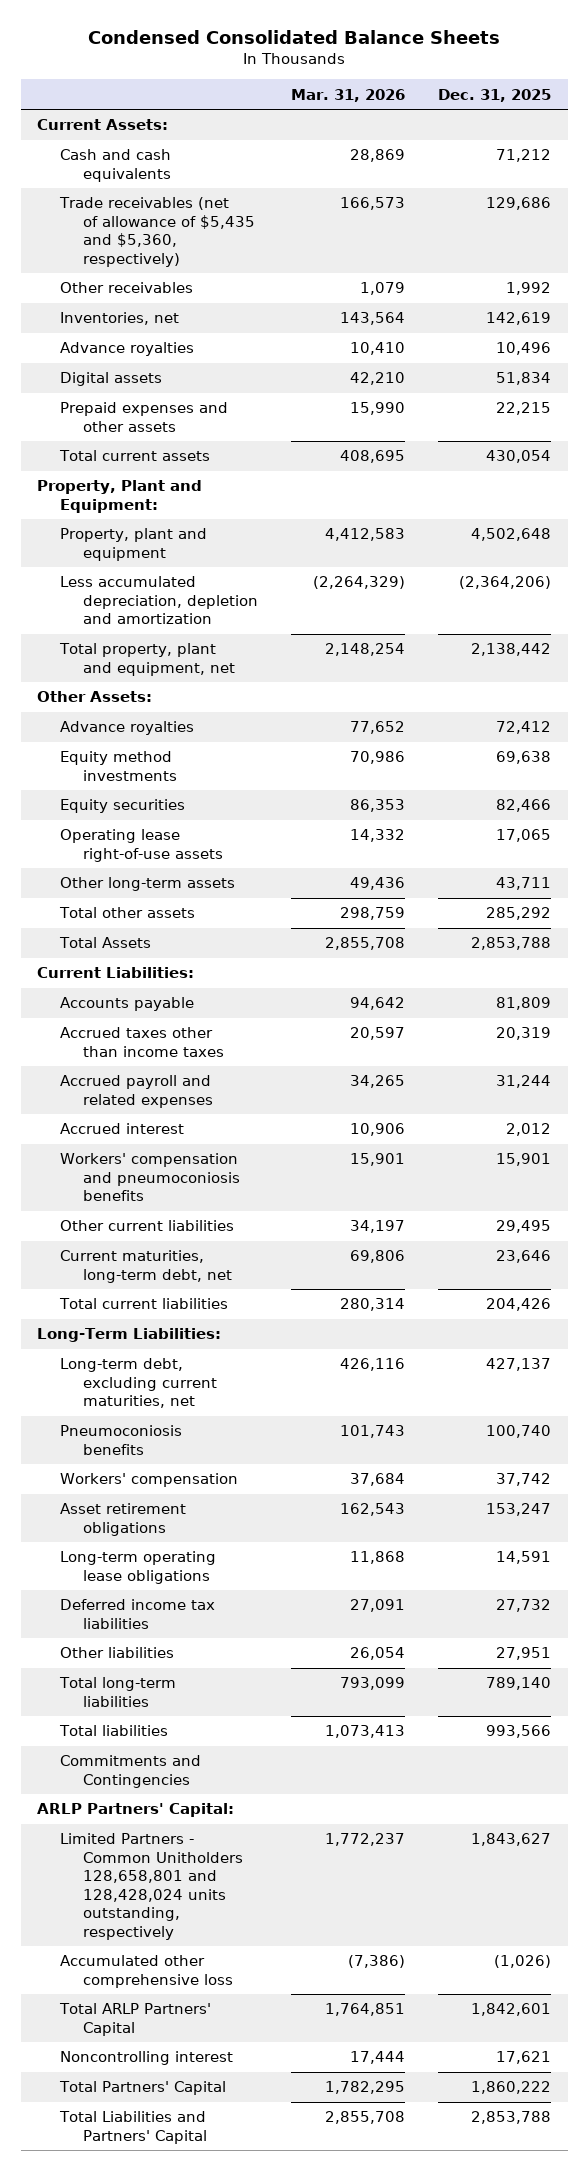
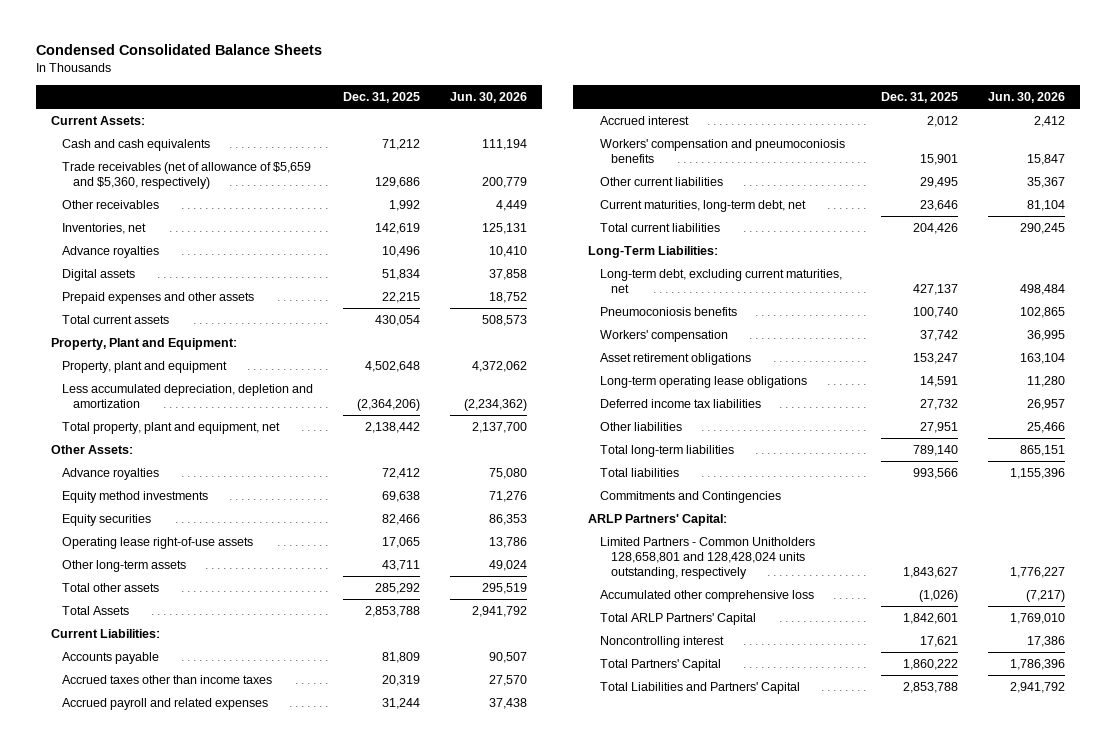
- | Mar. 31, 2026 | Dec. 31, 2025
+ | Dec. 31, 2025 | Jun. 30, 2026
- Trade receivables (net of allowance of $5,435 and $5,360, respectively) | 166,573 | 129,686
+ Trade receivables (net of allowance of $5,659 and $5,360, respectively) | 129,686 | 200,779

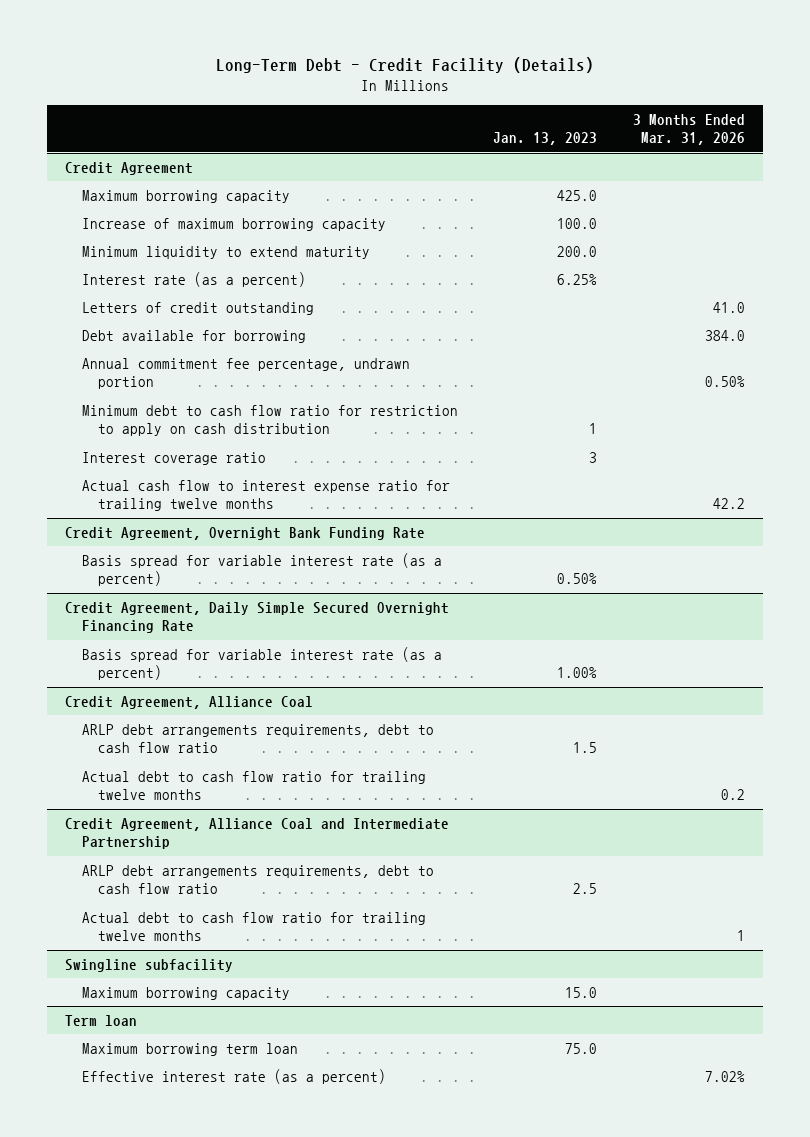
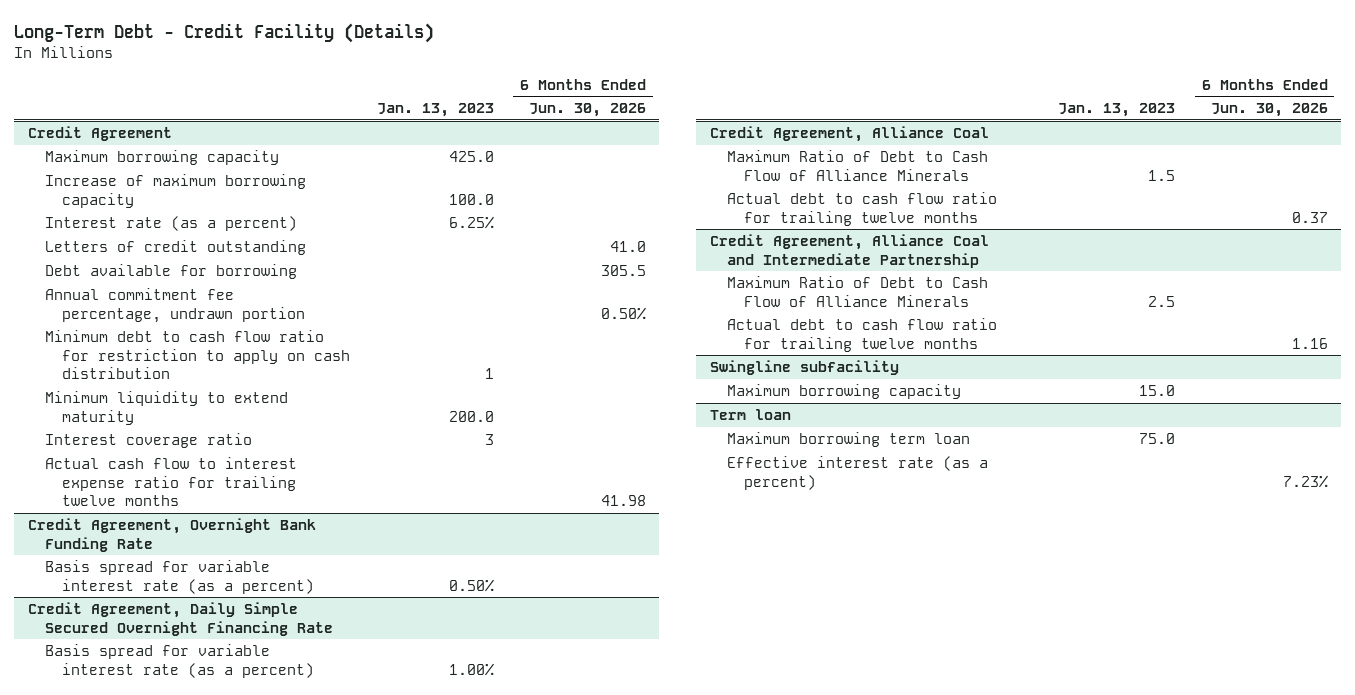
- | Jan. 13, 2023 | 3 Months Ended Mar. 31, 2026
+ | Jan. 13, 2023 | 6 Months Ended Jun. 30, 2026
@ Credit Agreement
moved down: Minimum liquidity to extend maturity | 200.0 |
@ Credit Agreement, Alliance Coal
- ARLP debt arrangements requirements, debt to cash flow ratio | 1.5 |
+ Maximum Ratio of Debt to Cash Flow of Alliance Minerals | 1.5 |
@ Credit Agreement, Alliance Coal and Intermediate Partnership
- ARLP debt arrangements requirements, debt to cash flow ratio | 2.5 |
+ Maximum Ratio of Debt to Cash Flow of Alliance Minerals | 2.5 |

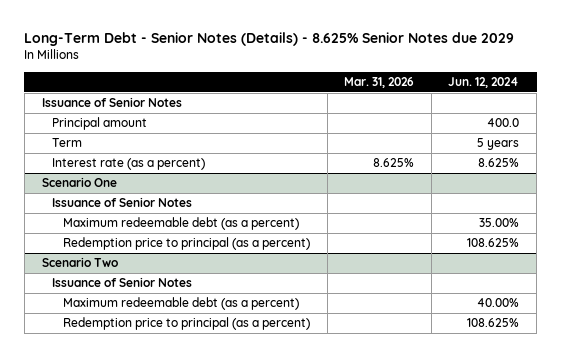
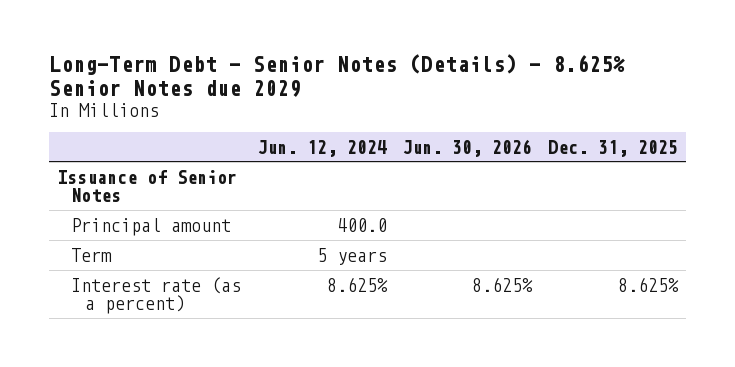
- | Mar. 31, 2026 | Jun. 12, 2024
+ | Jun. 12, 2024 | Jun. 30, 2026 | Dec. 31, 2025
- Scenario One
- Issuance of Senior Notes
- Maximum redeemable debt (as a percent) | | 35.00%
- Redemption price to principal (as a percent) | | 108.625%
- Scenario Two
- Issuance of Senior Notes
- Maximum redeemable debt (as a percent) | | 40.00%
- Redemption price to principal (as a percent) | | 108.625%

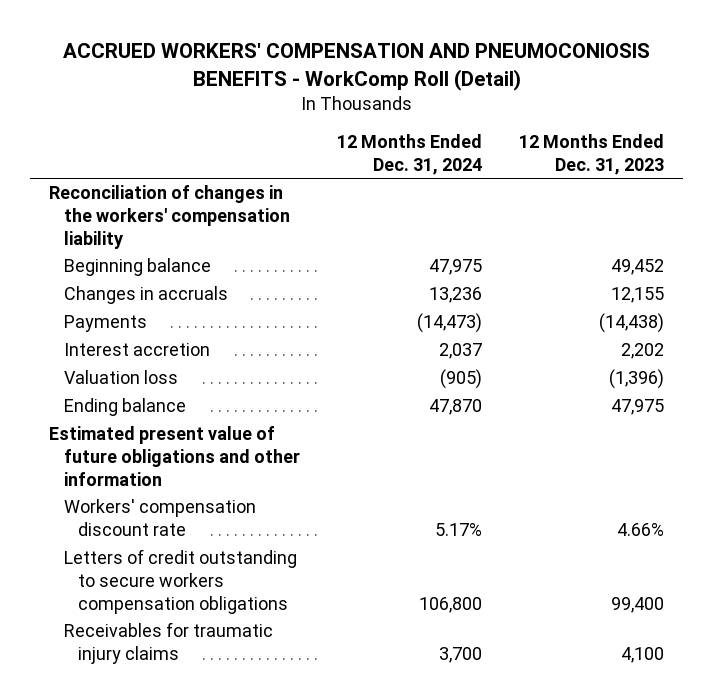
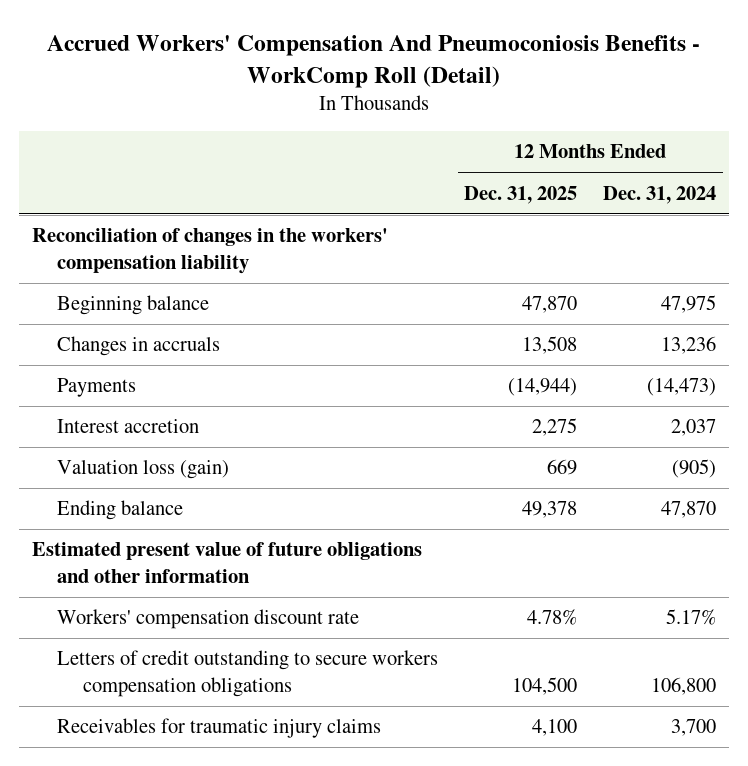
- ACCRUED WORKERS' COMPENSATION AND PNEUMOCONIOSIS BENEFITS - WorkComp Roll (Detail)
+ Accrued Workers' Compensation And Pneumoconiosis Benefits - WorkComp Roll (Detail)
- | 12 Months Ended Dec. 31, 2024 | 12 Months Ended Dec. 31, 2023
+ | 12 Months Ended Dec. 31, 2025 | 12 Months Ended Dec. 31, 2024
- Valuation loss | (905) | (1,396)
+ Valuation loss (gain) | 669 | (905)

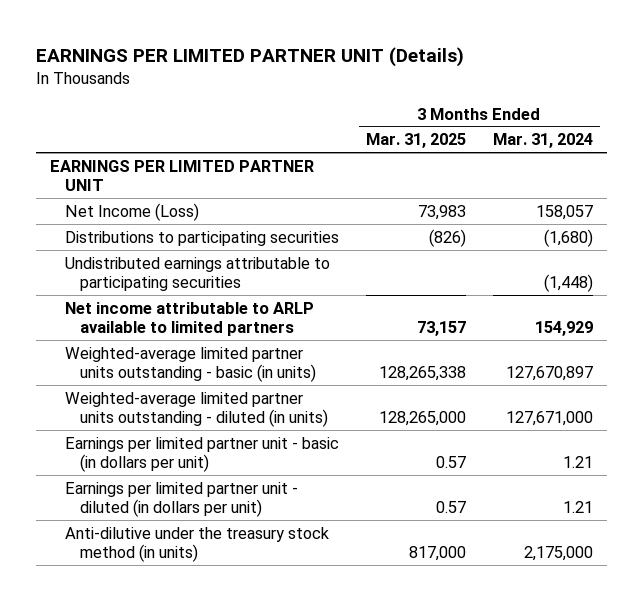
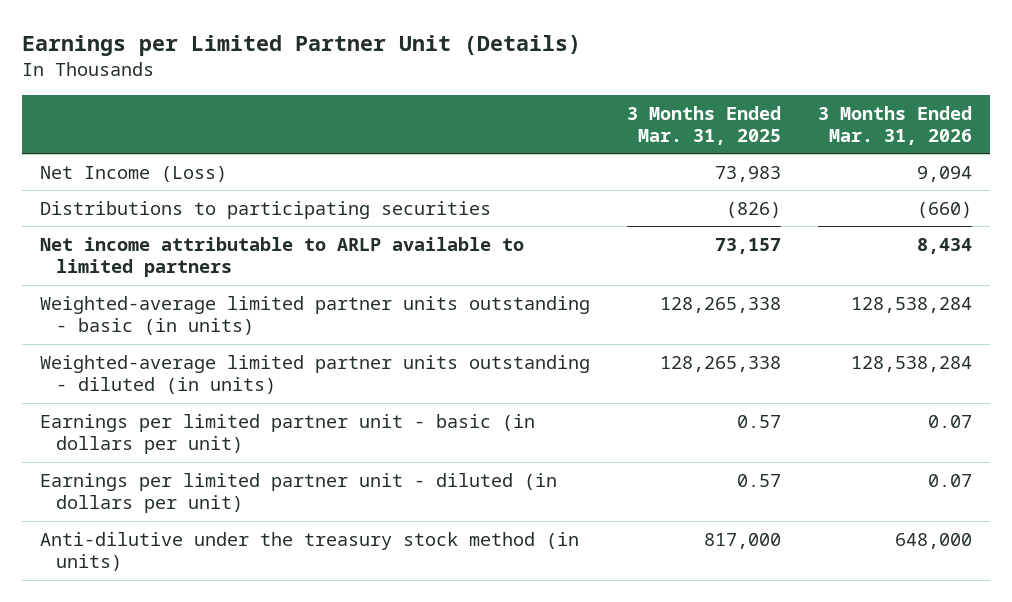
- EARNINGS PER LIMITED PARTNER UNIT (Details)
+ Earnings per Limited Partner Unit (Details)
- | 3 Months Ended Mar. 31, 2025 | 3 Months Ended Mar. 31, 2024
+ | 3 Months Ended Mar. 31, 2025 | 3 Months Ended Mar. 31, 2026
- EARNINGS PER LIMITED PARTNER UNIT
- Undistributed earnings attributable to participating securities | | (1,448)
- Weighted-average limited partner units outstanding - diluted (in units) | 128,265,000 | 127,671,000
+ Weighted-average limited partner units outstanding - diluted (in units) | 128,265,338 | 128,538,284

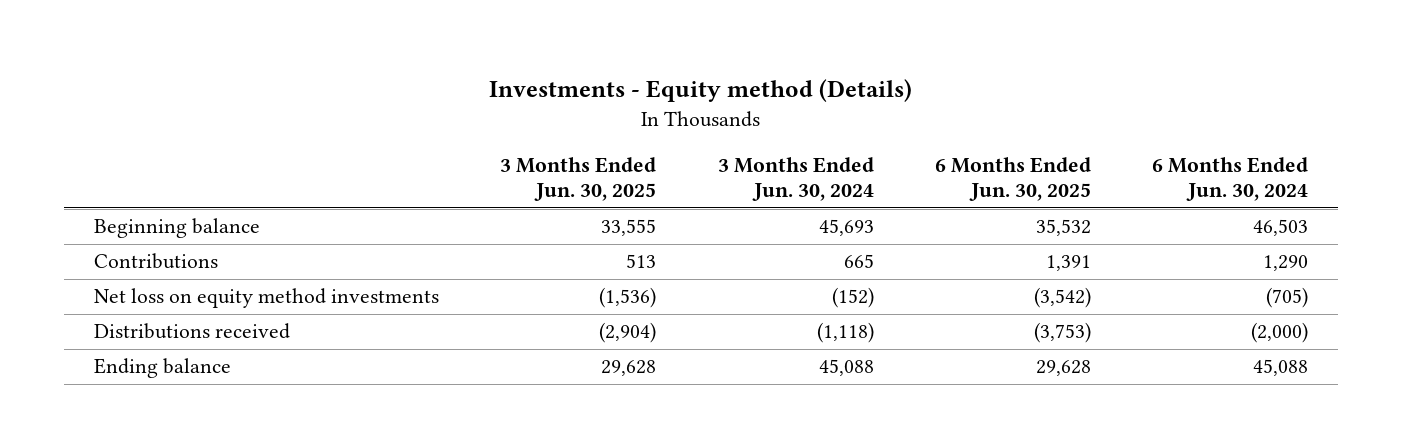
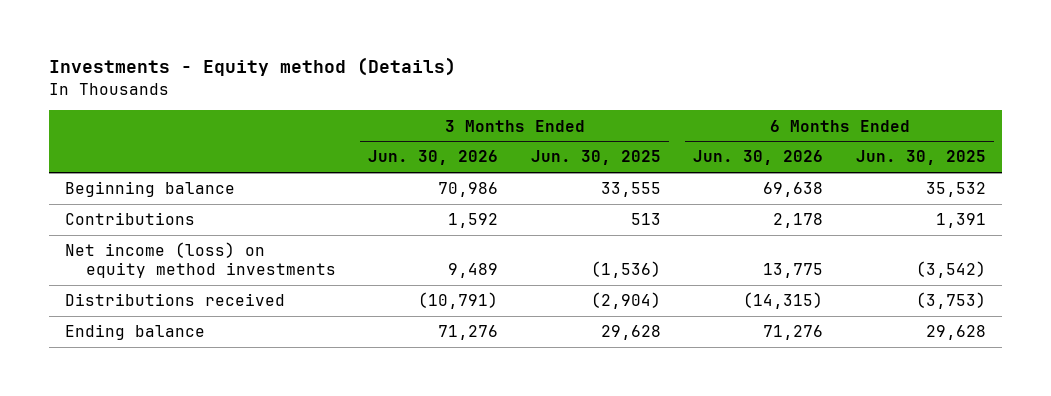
- | 3 Months Ended Jun. 30, 2025 | 3 Months Ended Jun. 30, 2024 | 6 Months Ended Jun. 30, 2025 | 6 Months Ended Jun. 30, 2024
+ | 3 Months Ended Jun. 30, 2026 | 3 Months Ended Jun. 30, 2025 | 6 Months Ended Jun. 30, 2026 | 6 Months Ended Jun. 30, 2025
- Net loss on equity method investments | (1,536) | (152) | (3,542) | (705)
+ Net income (loss) on equity method investments | 9,489 | (1,536) | 13,775 | (3,542)

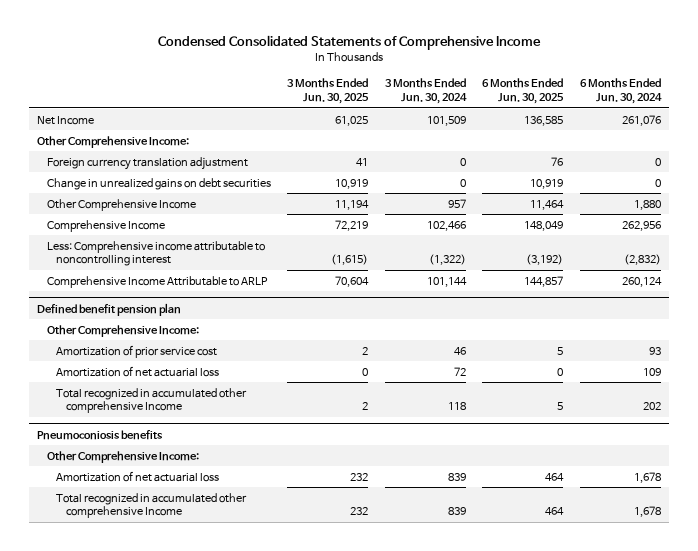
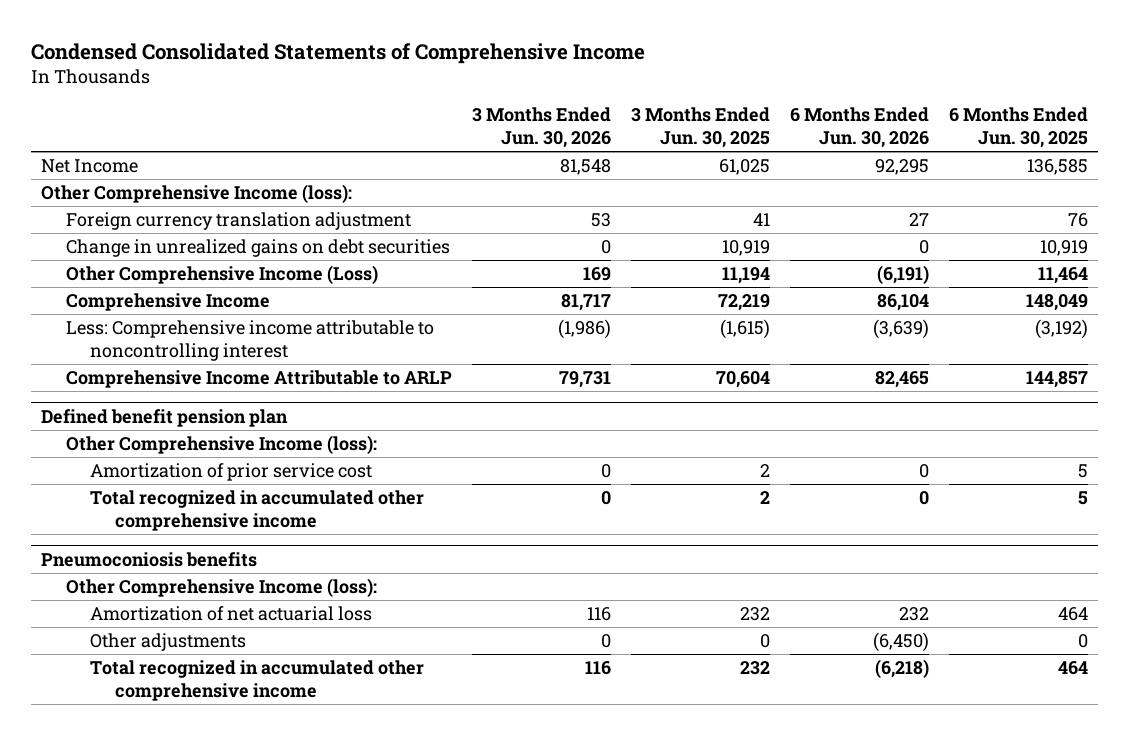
- | 3 Months Ended Jun. 30, 2025 | 3 Months Ended Jun. 30, 2024 | 6 Months Ended Jun. 30, 2025 | 6 Months Ended Jun. 30, 2024
+ | 3 Months Ended Jun. 30, 2026 | 3 Months Ended Jun. 30, 2025 | 6 Months Ended Jun. 30, 2026 | 6 Months Ended Jun. 30, 2025
- Other Comprehensive Income:
+ Other Comprehensive Income (loss):
- Other Comprehensive Income | 11,194 | 957 | 11,464 | 1,880
+ Other Comprehensive Income (Loss) | 169 | 11,194 | (6,191) | 11,464
@ Defined benefit pension plan
- Other Comprehensive Income:
+ Other Comprehensive Income (loss):
- Amortization of net actuarial loss | 0 | 72 | 0 | 109
- Total recognized in accumulated other comprehensive Income | 2 | 118 | 5 | 202
+ Total recognized in accumulated other comprehensive income | 0 | 2 | 0 | 5
@ Pneumoconiosis benefits
- Other Comprehensive Income:
+ Other Comprehensive Income (loss):
- Total recognized in accumulated other comprehensive Income | 232 | 839 | 464 | 1,678
+ Other adjustments | 0 | 0 | (6,450) | 0
+ Total recognized in accumulated other comprehensive income | 116 | 232 | (6,218) | 464

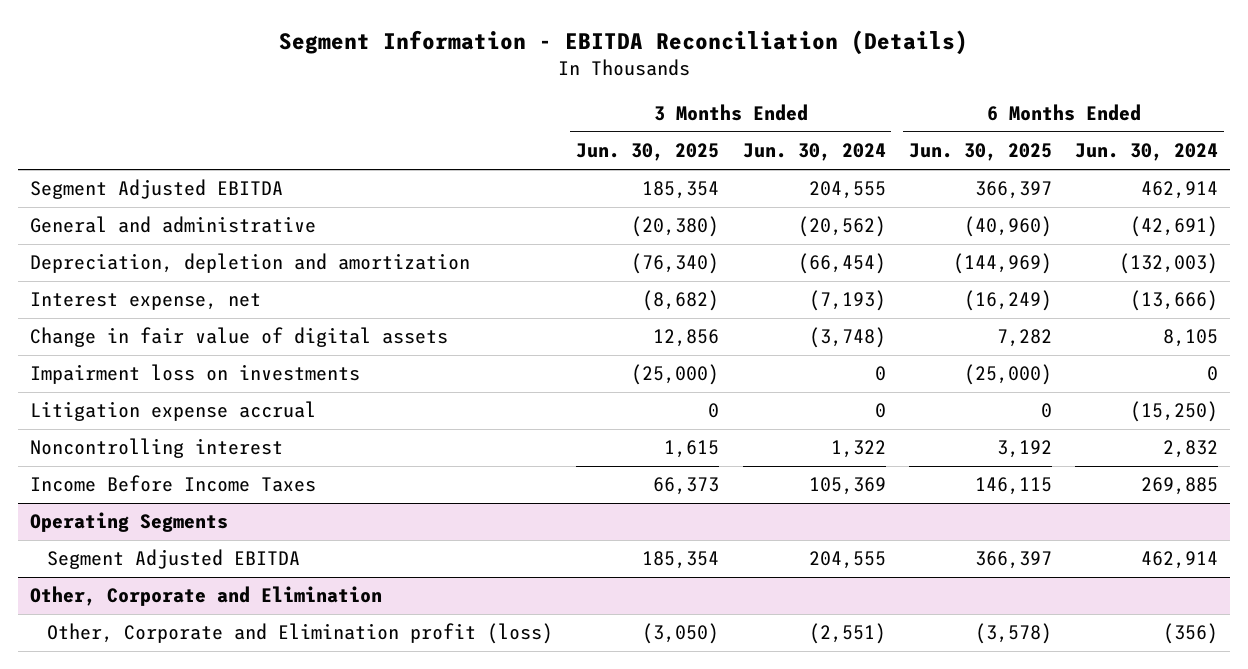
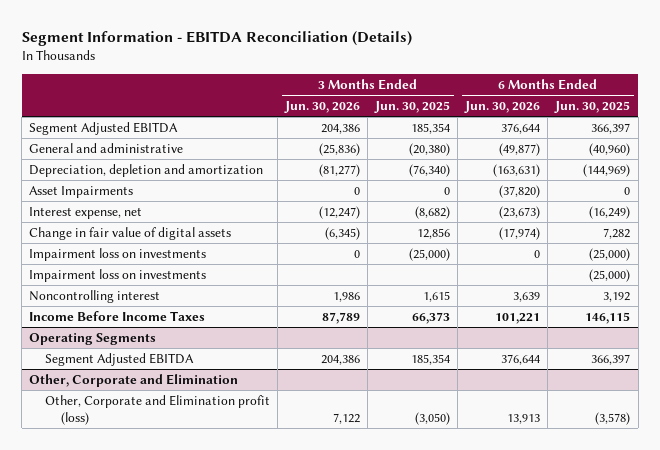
- | 3 Months Ended Jun. 30, 2025 | 3 Months Ended Jun. 30, 2024 | 6 Months Ended Jun. 30, 2025 | 6 Months Ended Jun. 30, 2024
+ | 3 Months Ended Jun. 30, 2026 | 3 Months Ended Jun. 30, 2025 | 6 Months Ended Jun. 30, 2026 | 6 Months Ended Jun. 30, 2025
+ Asset Impairments | 0 | 0 | (37,820) | 0
- Litigation expense accrual | 0 | 0 | 0 | (15,250)
+ Impairment loss on investments | | | | (25,000)

